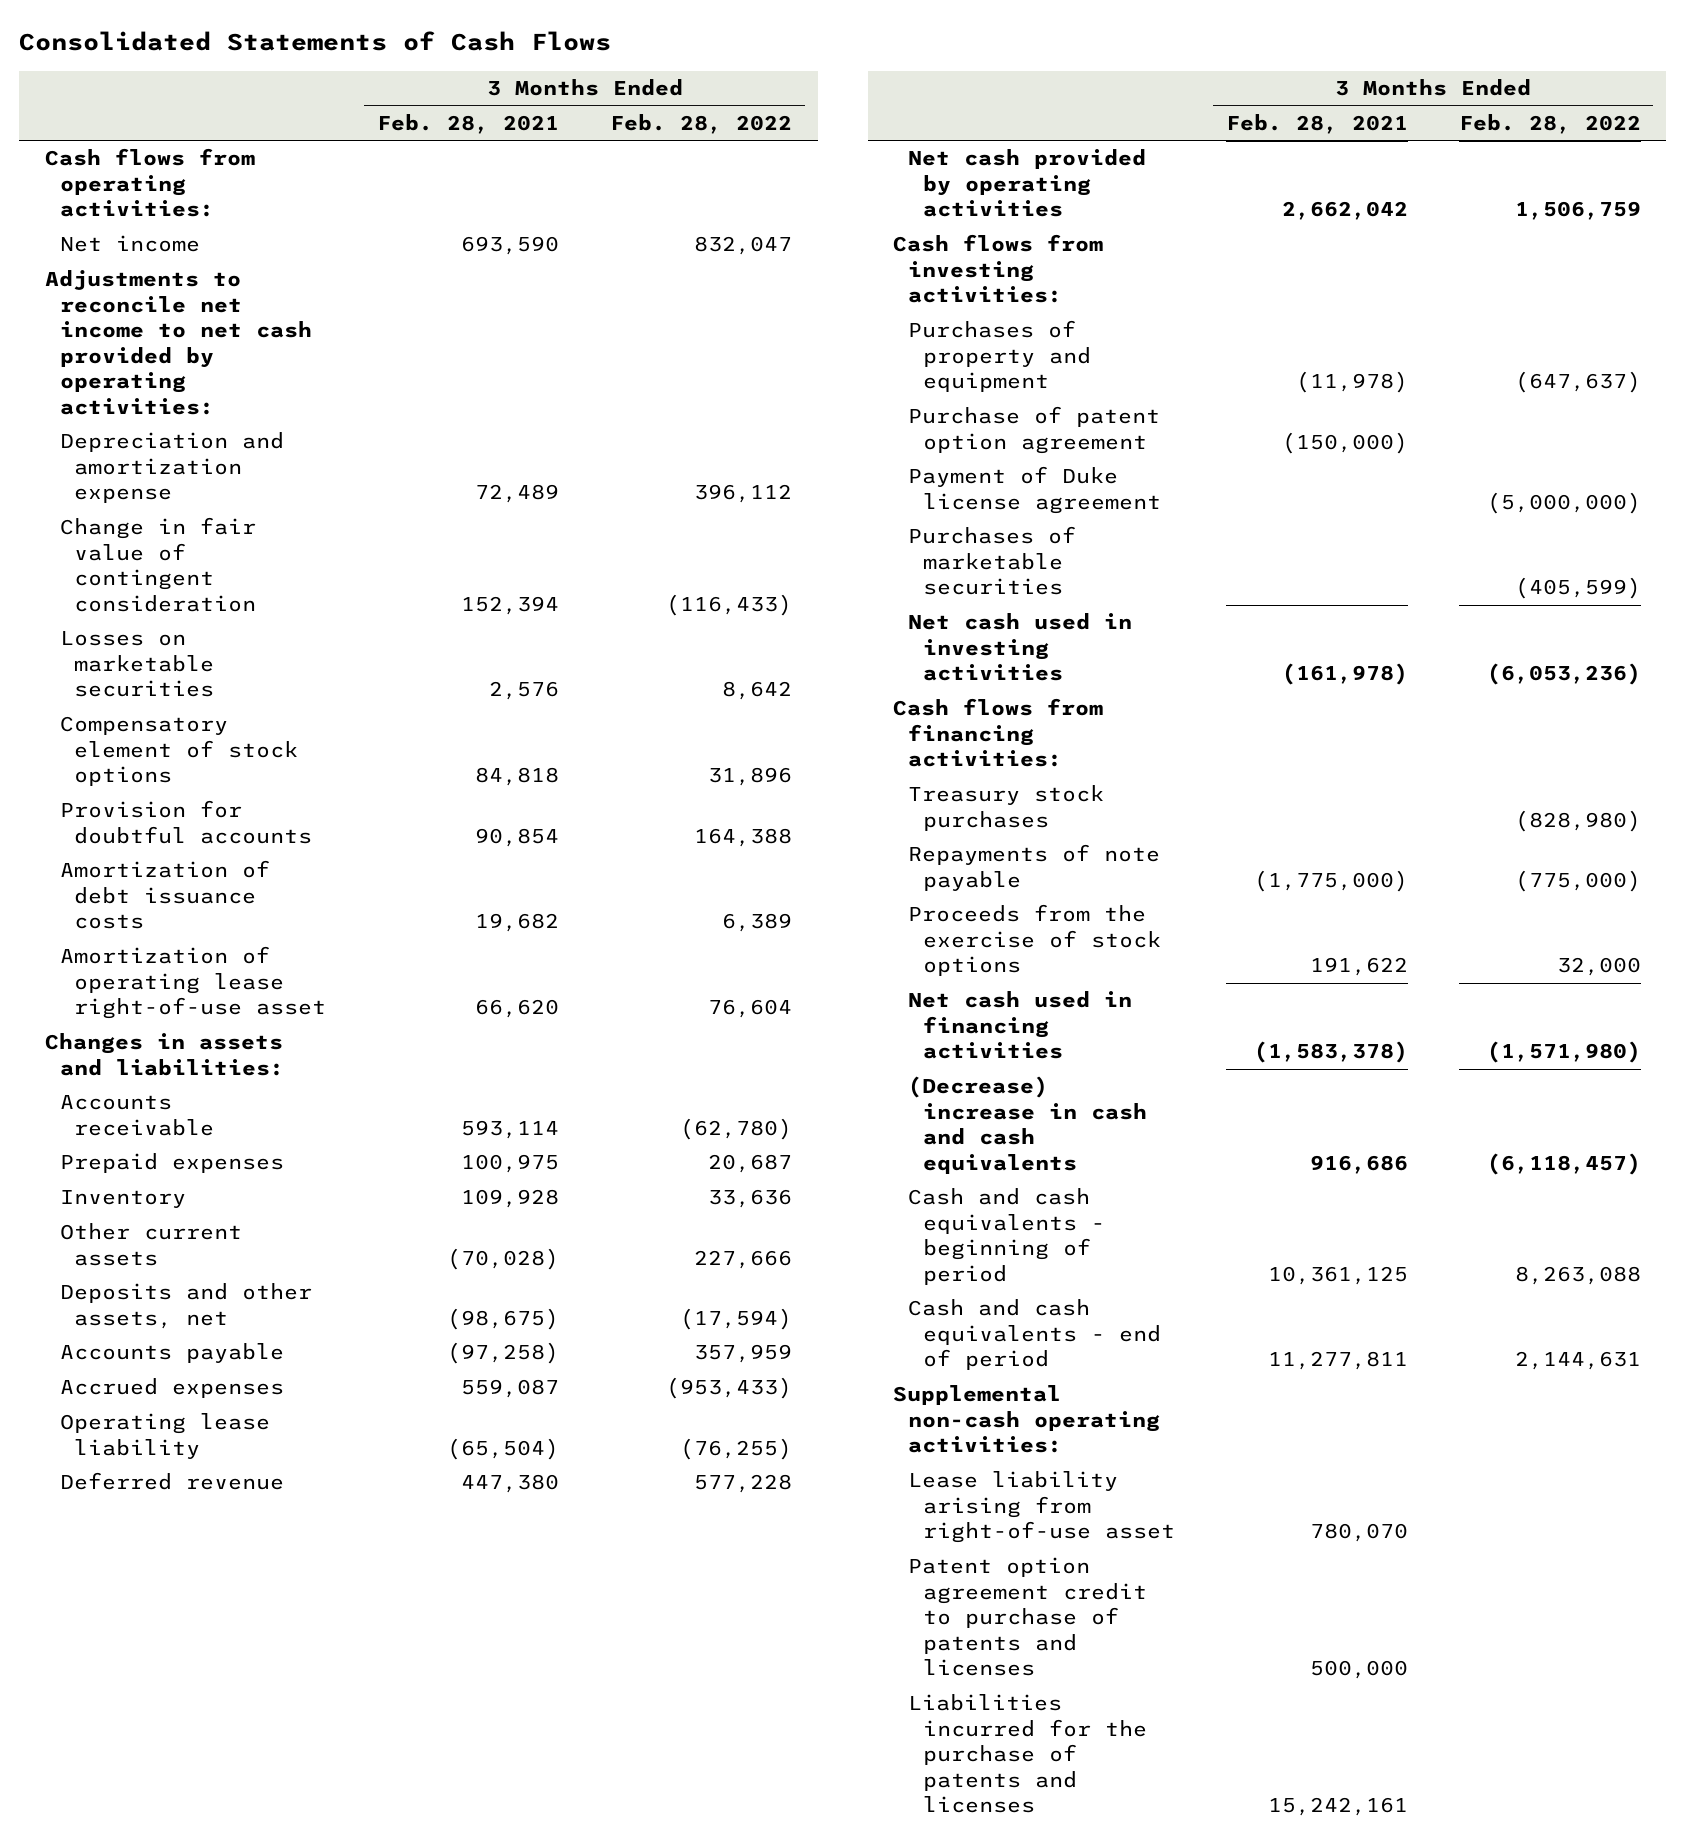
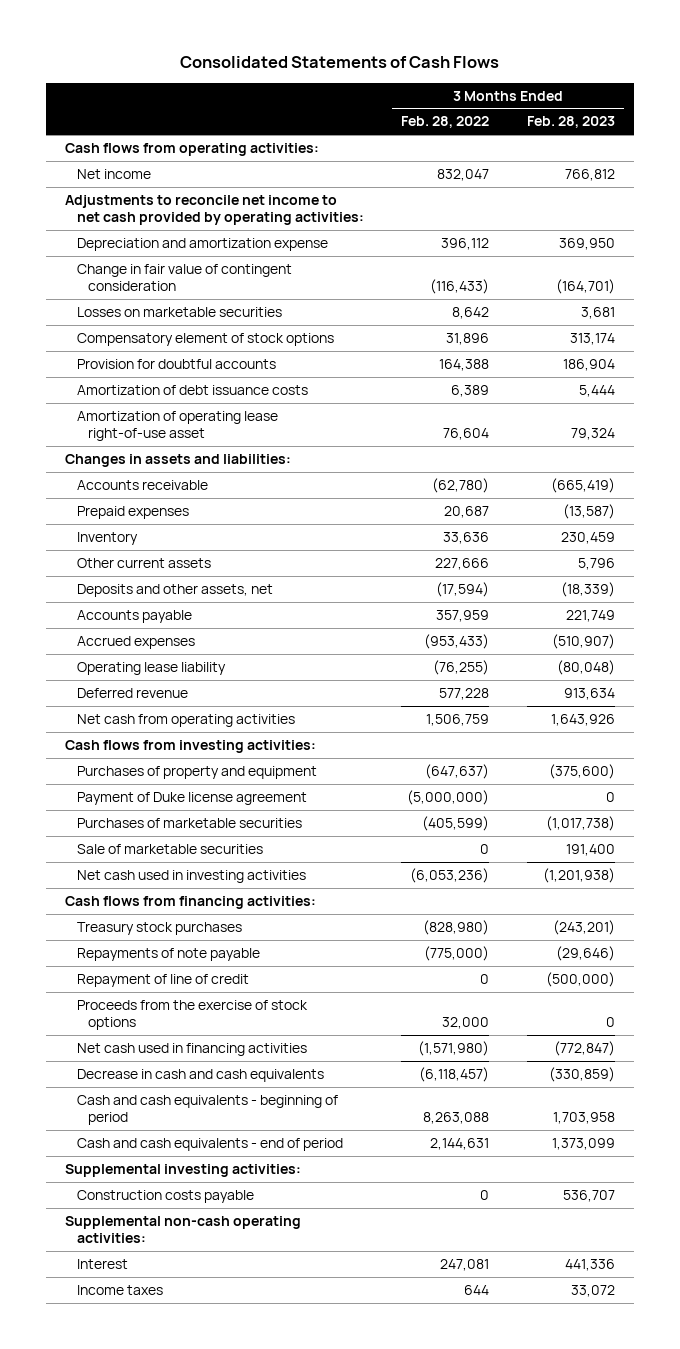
- | 3 Months Ended Feb. 28, 2021 | 3 Months Ended Feb. 28, 2022
+ | 3 Months Ended Feb. 28, 2022 | 3 Months Ended Feb. 28, 2023
- Net cash provided by operating activities | 2,662,042 | 1,506,759
+ Net cash from operating activities | 1,506,759 | 1,643,926
- Purchase of patent option agreement | (150,000) |
+ Sale of marketable securities | 0 | 191,400
+ Repayment of line of credit | 0 | (500,000)
- (Decrease) increase in cash and cash equivalents | 916,686 | (6,118,457)
+ Decrease in cash and cash equivalents | (6,118,457) | (330,859)
+ Supplemental investing activities:
+ Construction costs payable | 0 | 536,707
- Lease liability arising from right-of-use asset | 780,070 |
- Patent option agreement credit to purchase of patents and licenses | 500,000 |
- Liabilities incurred for the purchase of patents and licenses | 15,242,161 |
+ Interest | 247,081 | 441,336
+ Income taxes | 644 | 33,072

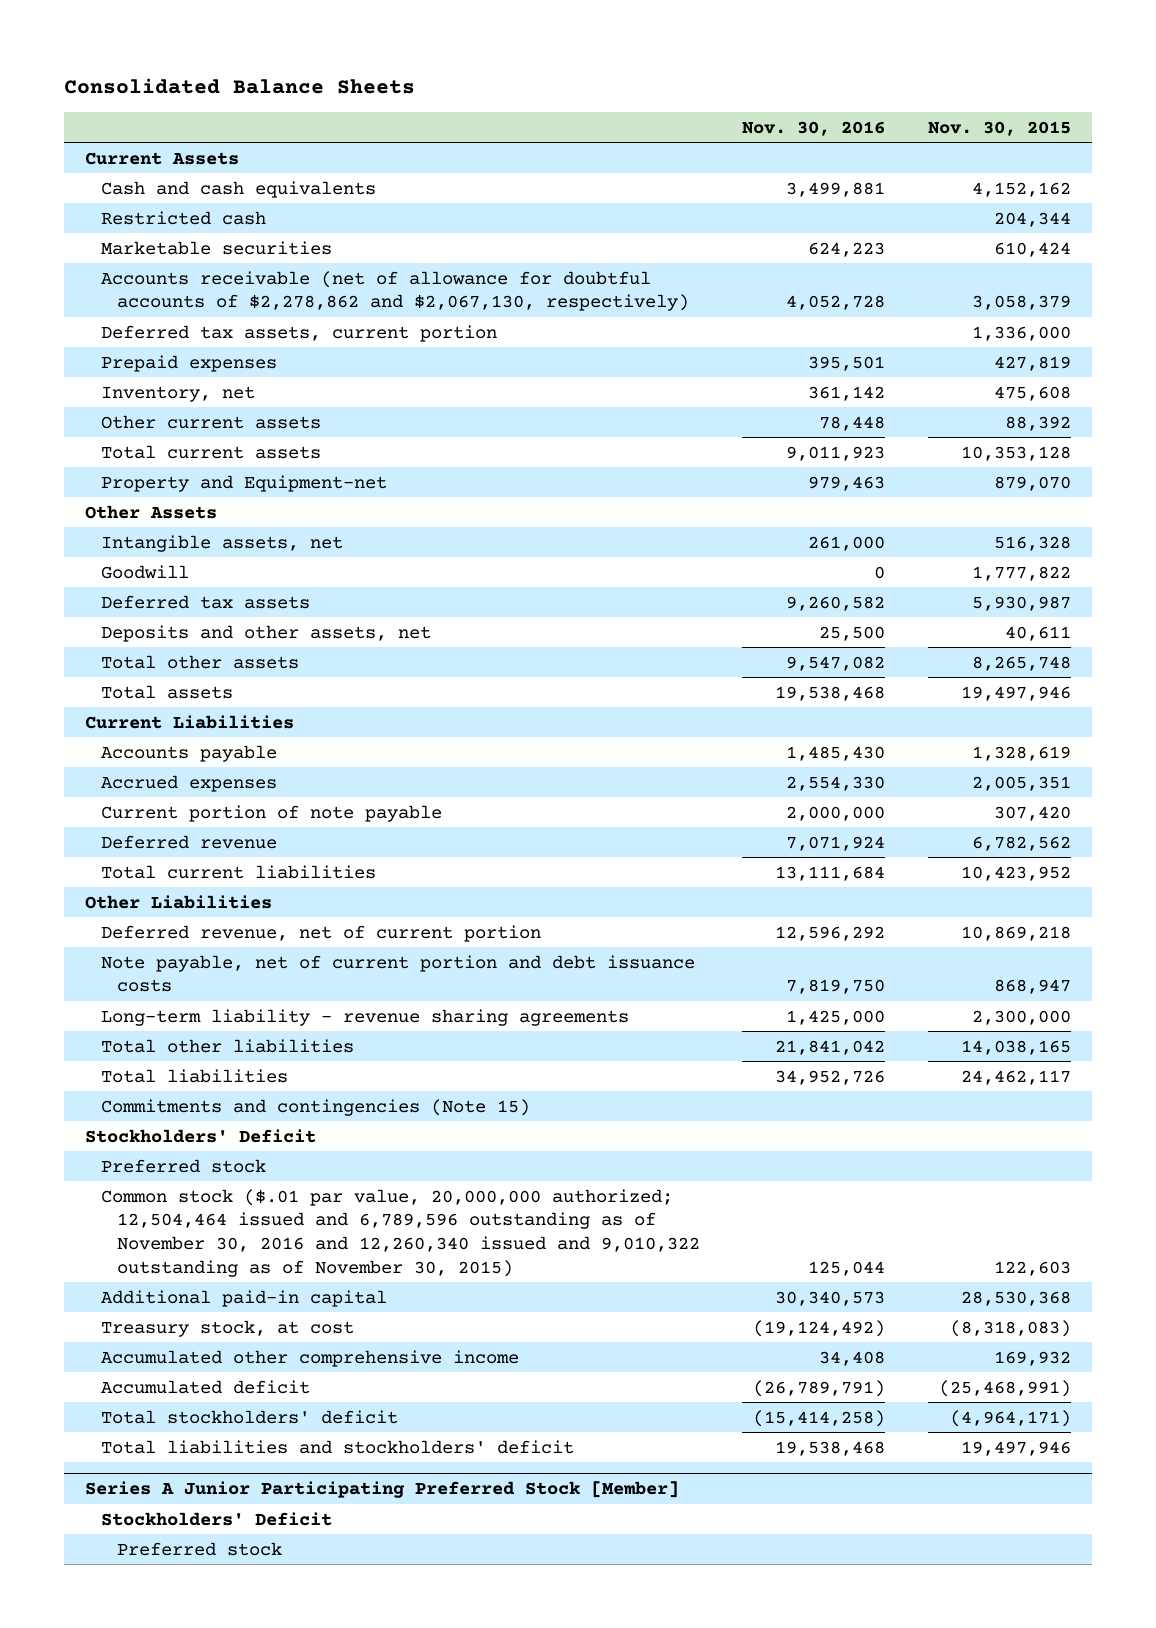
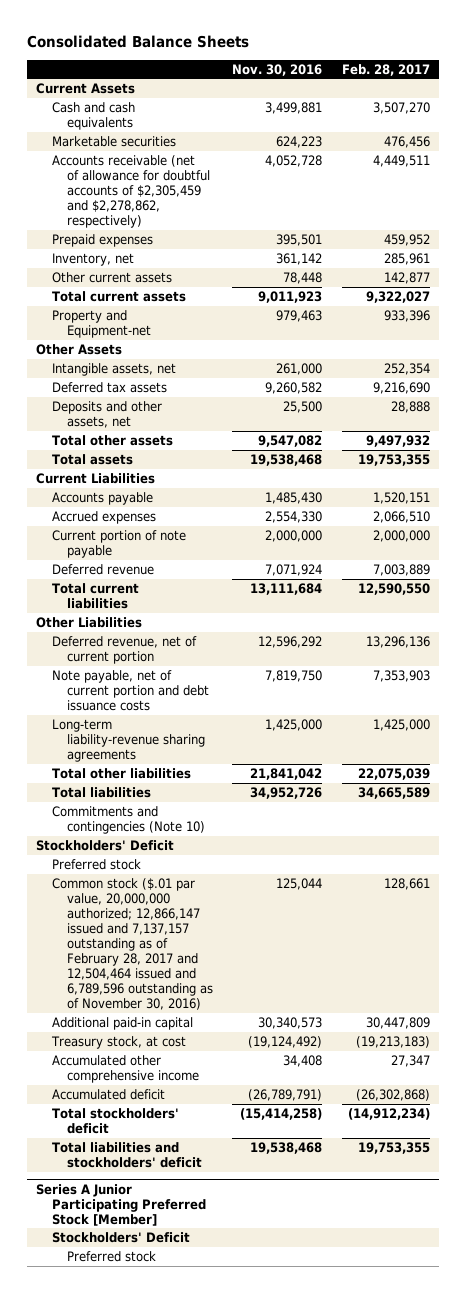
- | Nov. 30, 2016 | Nov. 30, 2015
+ | Nov. 30, 2016 | Feb. 28, 2017
- Restricted cash | | 204,344
- Accounts receivable (net of allowance for doubtful accounts of $2,278,862 and $2,067,130, respectively) | 4,052,728 | 3,058,379
- Deferred tax assets, current portion | | 1,336,000
+ Accounts receivable (net of allowance for doubtful accounts of $2,305,459 and $2,278,862, respectively) | 4,052,728 | 4,449,511
- Goodwill | 0 | 1,777,822
- Long-term liability - revenue sharing agreements | 1,425,000 | 2,300,000
+ Long-term liability-revenue sharing agreements | 1,425,000 | 1,425,000
- Commitments and contingencies (Note 15)
+ Commitments and contingencies (Note 10)
- Common stock ($.01 par value, 20,000,000 authorized; 12,504,464 issued and 6,789,596 outstanding as of November 30, 2016 and 12,260,340 issued and 9,010,322 outstanding as of November 30, 2015) | 125,044 | 122,603
+ Common stock ($.01 par value, 20,000,000 authorized; 12,866,147 issued and 7,137,157 outstanding as of February 28, 2017 and 12,504,464 issued and 6,789,596 outstanding as of November 30, 2016) | 125,044 | 128,661

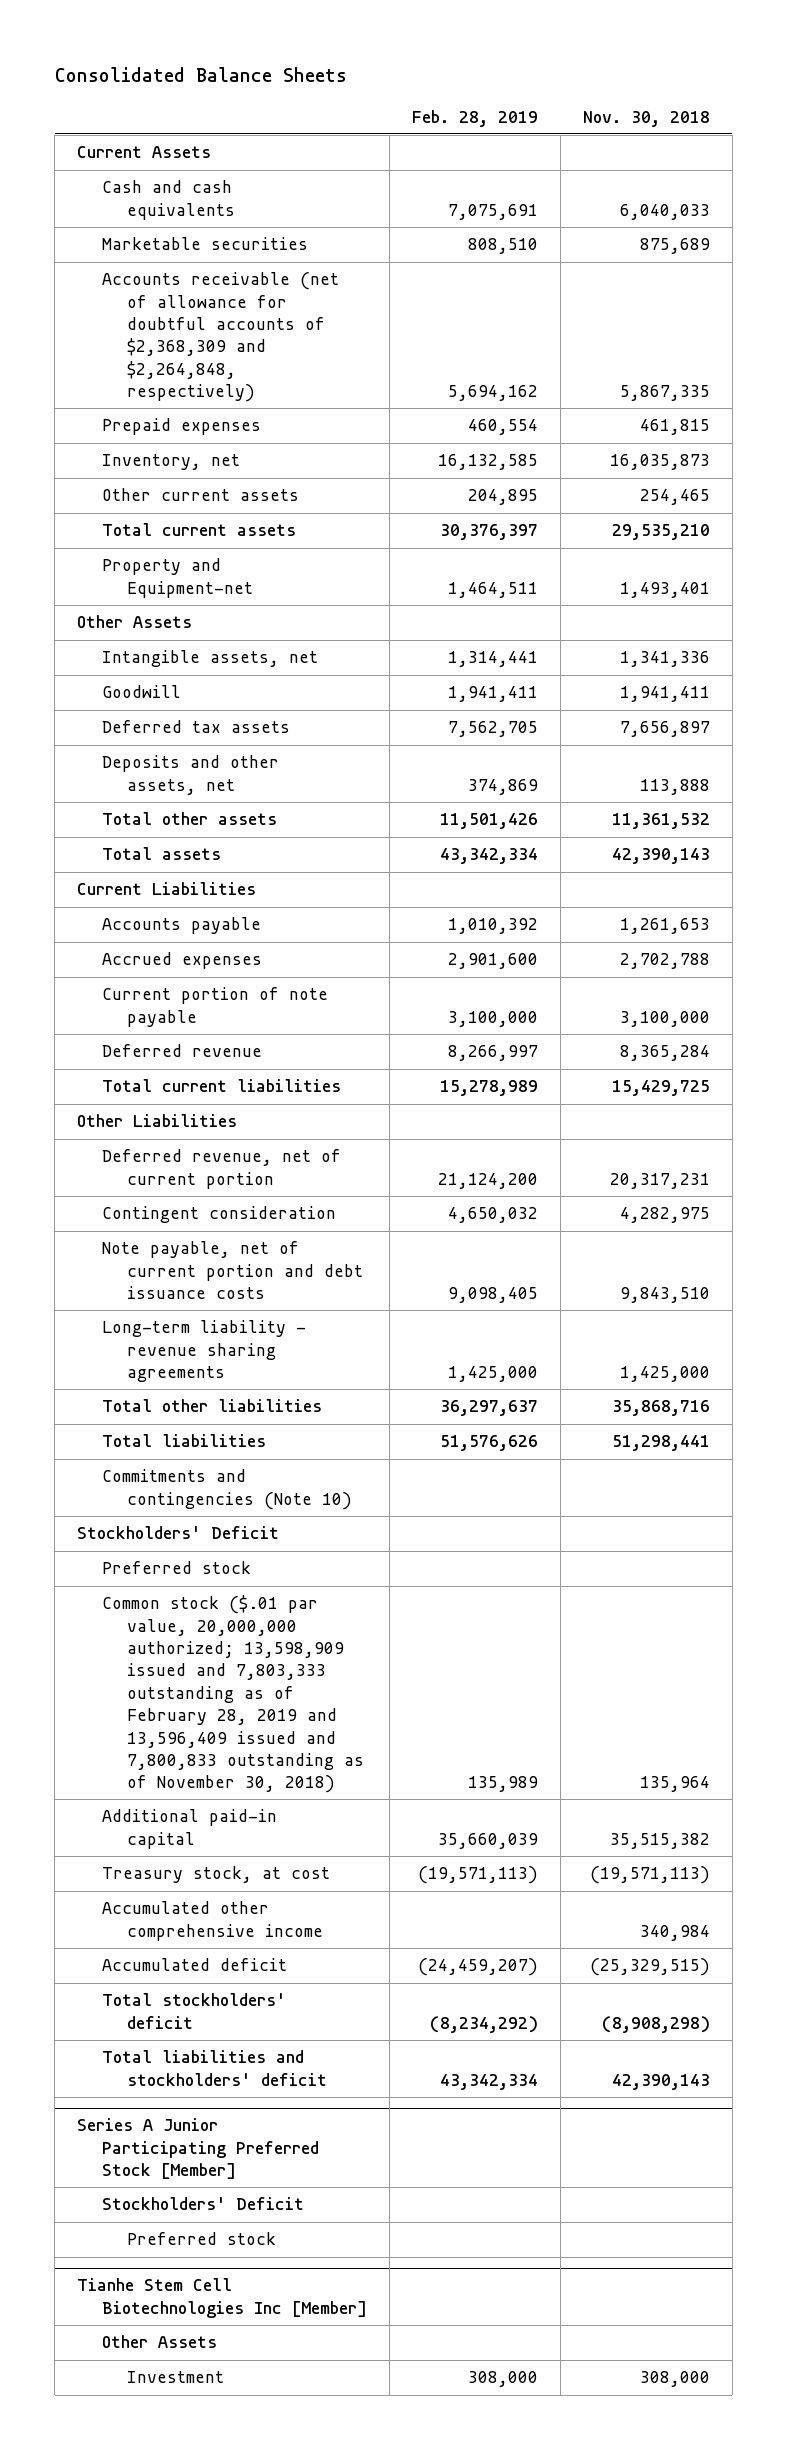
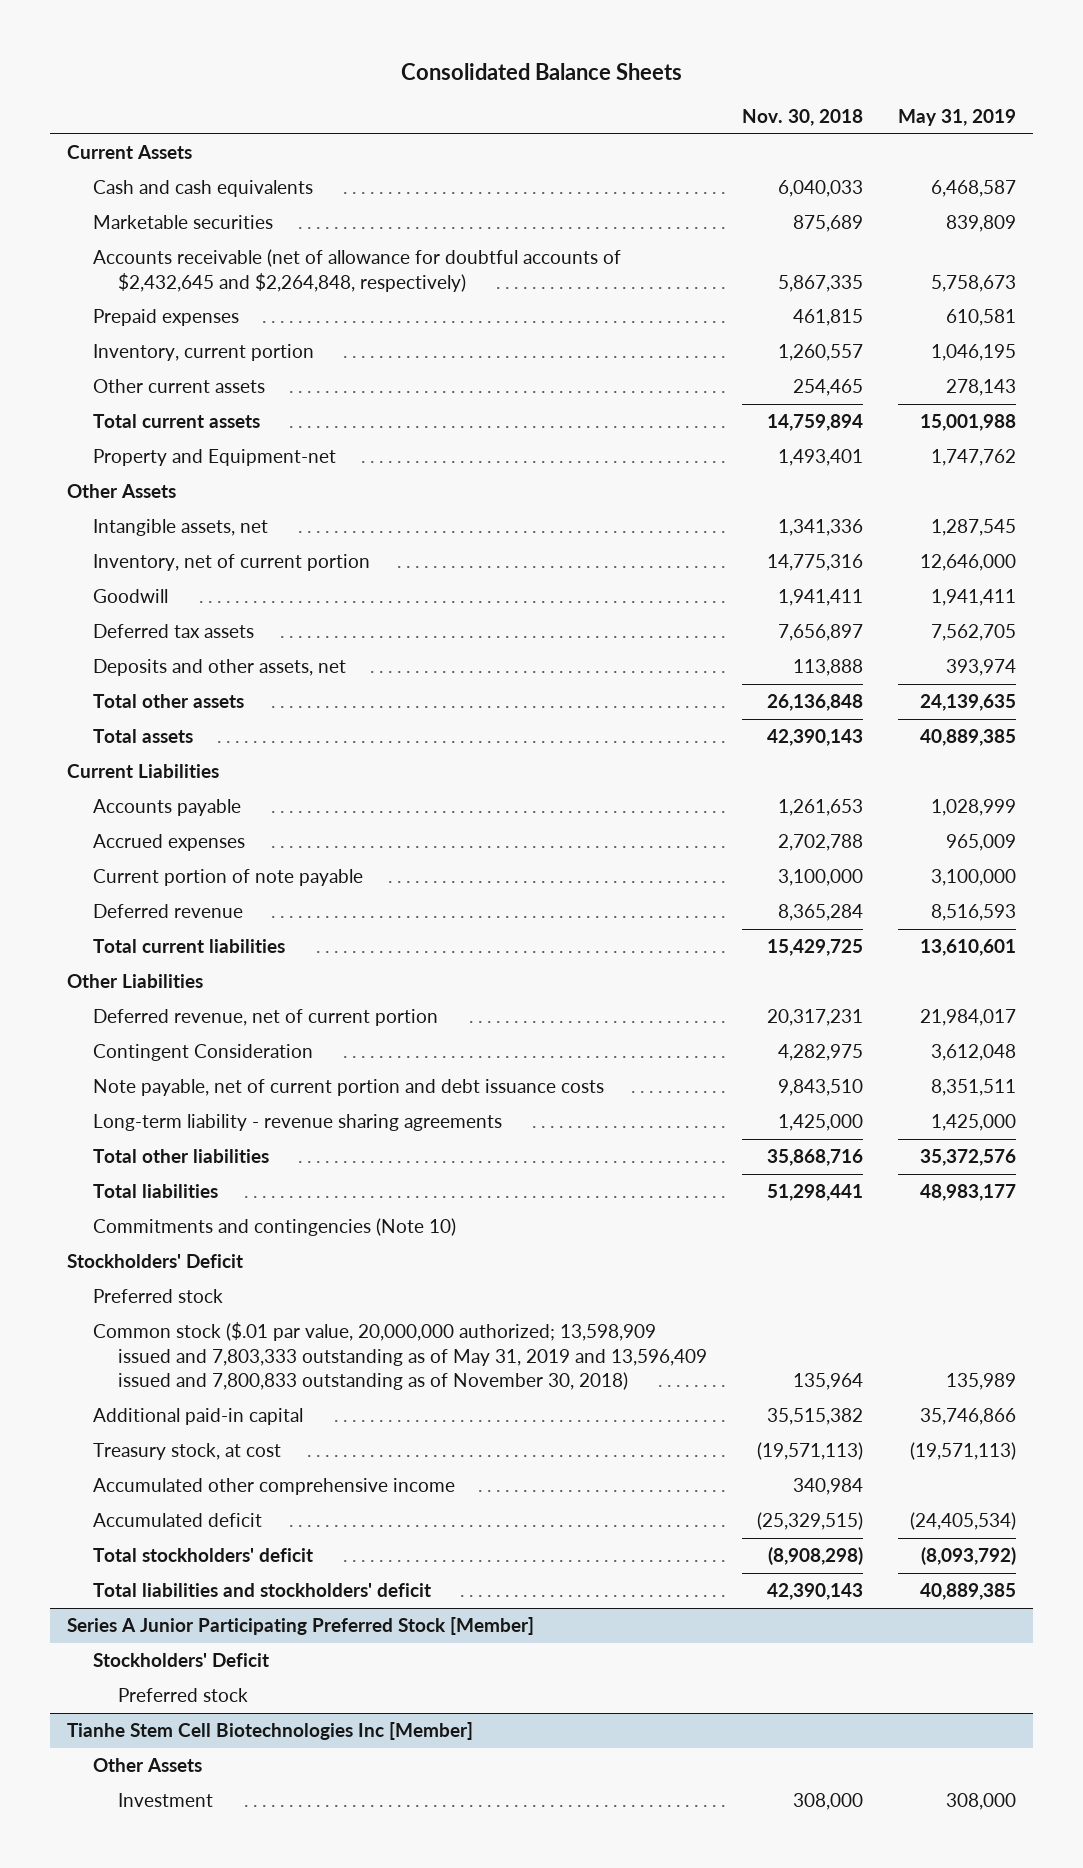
- | Feb. 28, 2019 | Nov. 30, 2018
+ | Nov. 30, 2018 | May 31, 2019
- Accounts receivable (net of allowance for doubtful accounts of $2,368,309 and $2,264,848, respectively) | 5,694,162 | 5,867,335
+ Accounts receivable (net of allowance for doubtful accounts of $2,432,645 and $2,264,848, respectively) | 5,867,335 | 5,758,673
- Inventory, net | 16,132,585 | 16,035,873
+ Inventory, current portion | 1,260,557 | 1,046,195
- Total current assets | 30,376,397 | 29,535,210
+ Total current assets | 14,759,894 | 15,001,988
+ Inventory, net of current portion | 14,775,316 | 12,646,000
- Total other assets | 11,501,426 | 11,361,532
+ Total other assets | 26,136,848 | 24,139,635
- Contingent consideration | 4,650,032 | 4,282,975
+ Contingent Consideration | 4,282,975 | 3,612,048
- Common stock ($.01 par value, 20,000,000 authorized; 13,598,909 issued and 7,803,333 outstanding as of February 28, 2019 and 13,596,409 issued and 7,800,833 outstanding as of November 30, 2018) | 135,989 | 135,964
+ Common stock ($.01 par value, 20,000,000 authorized; 13,598,909 issued and 7,803,333 outstanding as of May 31, 2019 and 13,596,409 issued and 7,800,833 outstanding as of November 30, 2018) | 135,964 | 135,989

